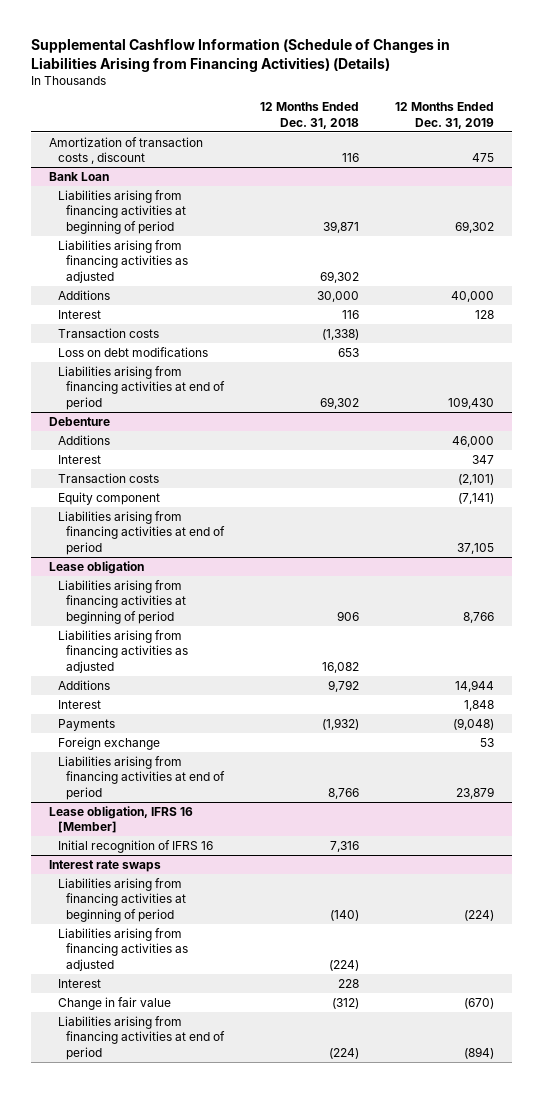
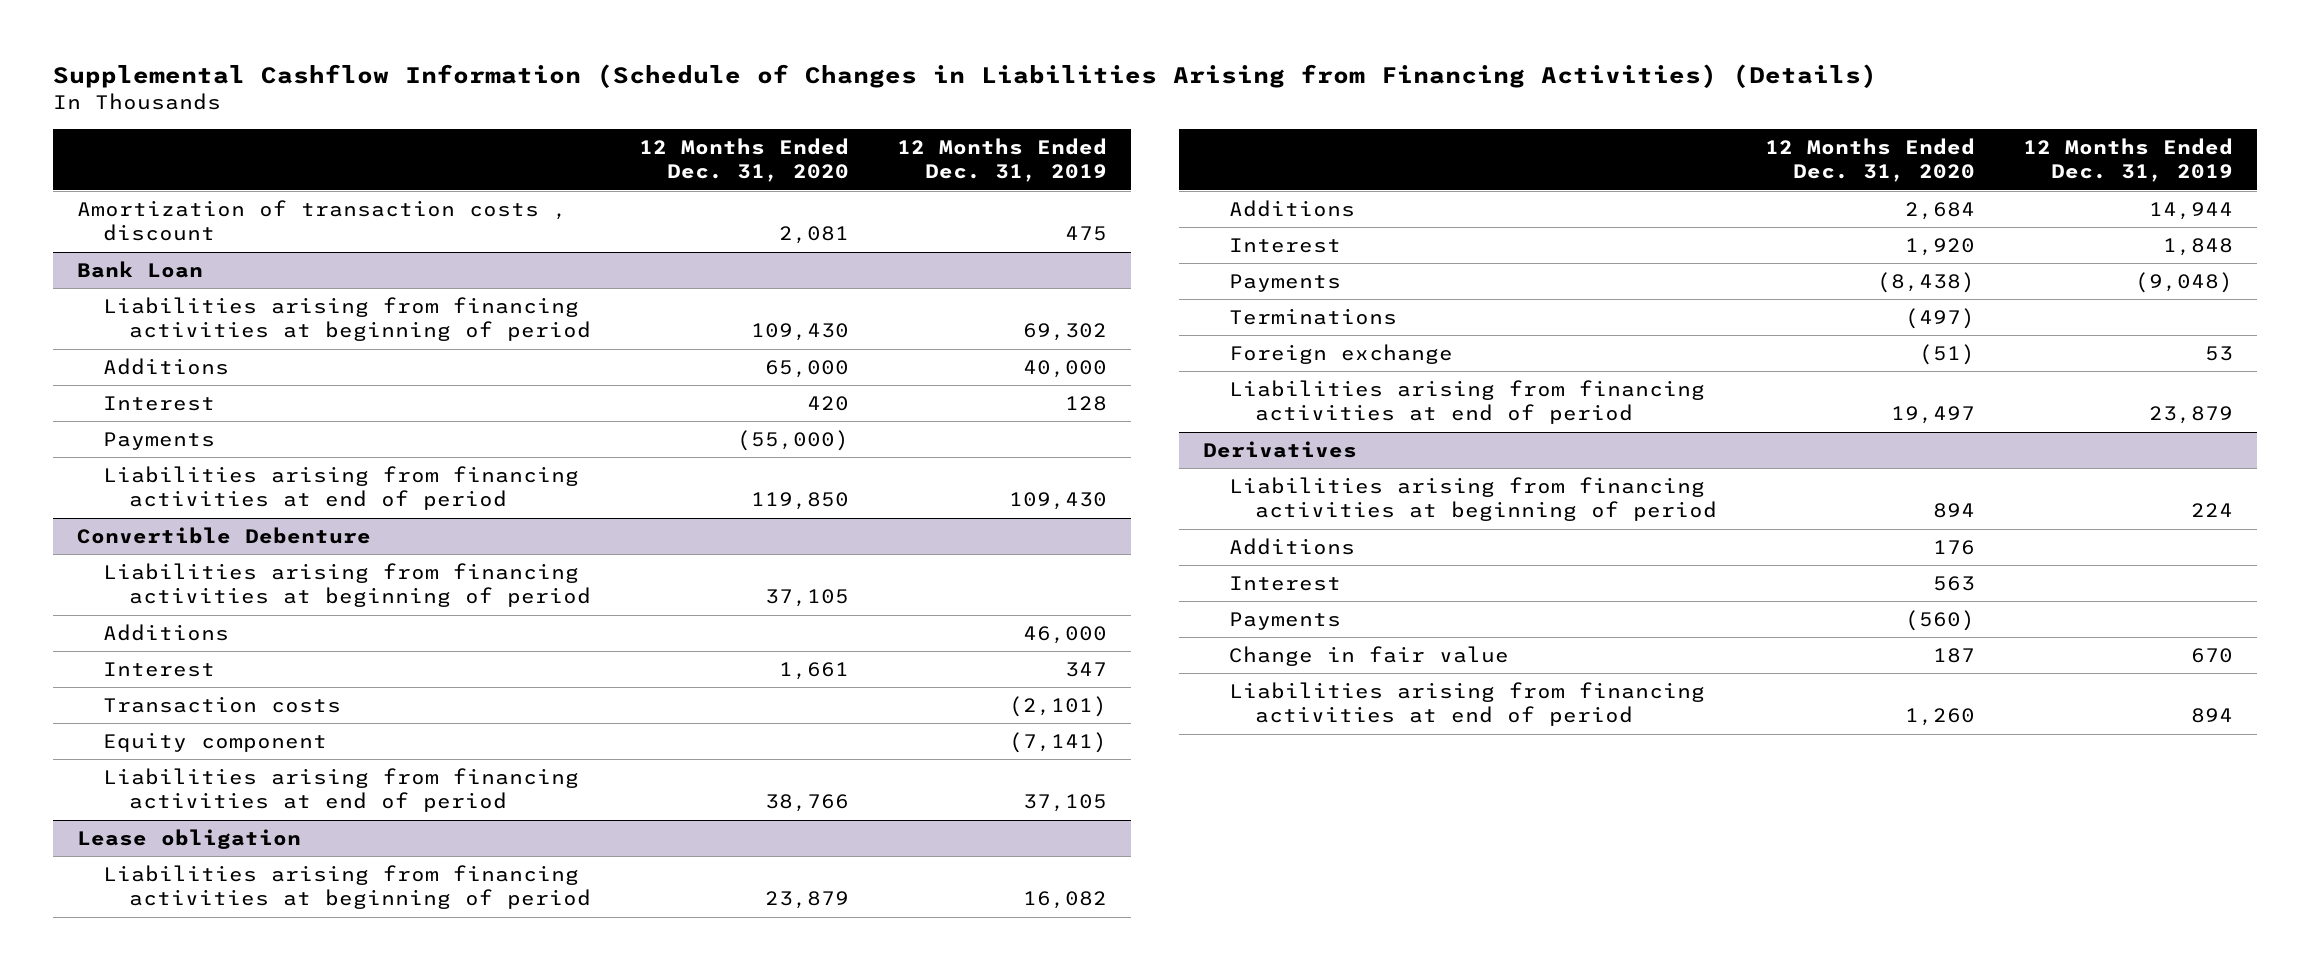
- | 12 Months Ended Dec. 31, 2018 | 12 Months Ended Dec. 31, 2019
+ | 12 Months Ended Dec. 31, 2020 | 12 Months Ended Dec. 31, 2019
@ Bank Loan
- Liabilities arising from financing activities as adjusted | 69,302 |
- Transaction costs | (1,338) |
- Loss on debt modifications | 653 |
+ Payments | (55,000) |
- Debenture
+ Convertible Debenture
+ Liabilities arising from financing activities at beginning of period | 37,105 |
@ Lease obligation
- Liabilities arising from financing activities at beginning of period | 906 | 8,766
- Liabilities arising from financing activities as adjusted | 16,082 |
+ Liabilities arising from financing activities at beginning of period | 23,879 | 16,082
+ Terminations | (497) |
- Lease obligation, IFRS 16 [Member]
- Initial recognition of IFRS 16 | 7,316 |
- Interest rate swaps
- Liabilities arising from financing activities at beginning of period | (140) | (224)
- Liabilities arising from financing activities as adjusted | (224) |
+ Derivatives
+ Liabilities arising from financing activities at beginning of period | 894 | 224
+ Additions | 176 |
- Change in fair value | (312) | (670)
- Liabilities arising from financing activities at end of period | (224) | (894)
+ Payments | (560) |
+ Change in fair value | 187 | 670
+ Liabilities arising from financing activities at end of period | 1,260 | 894

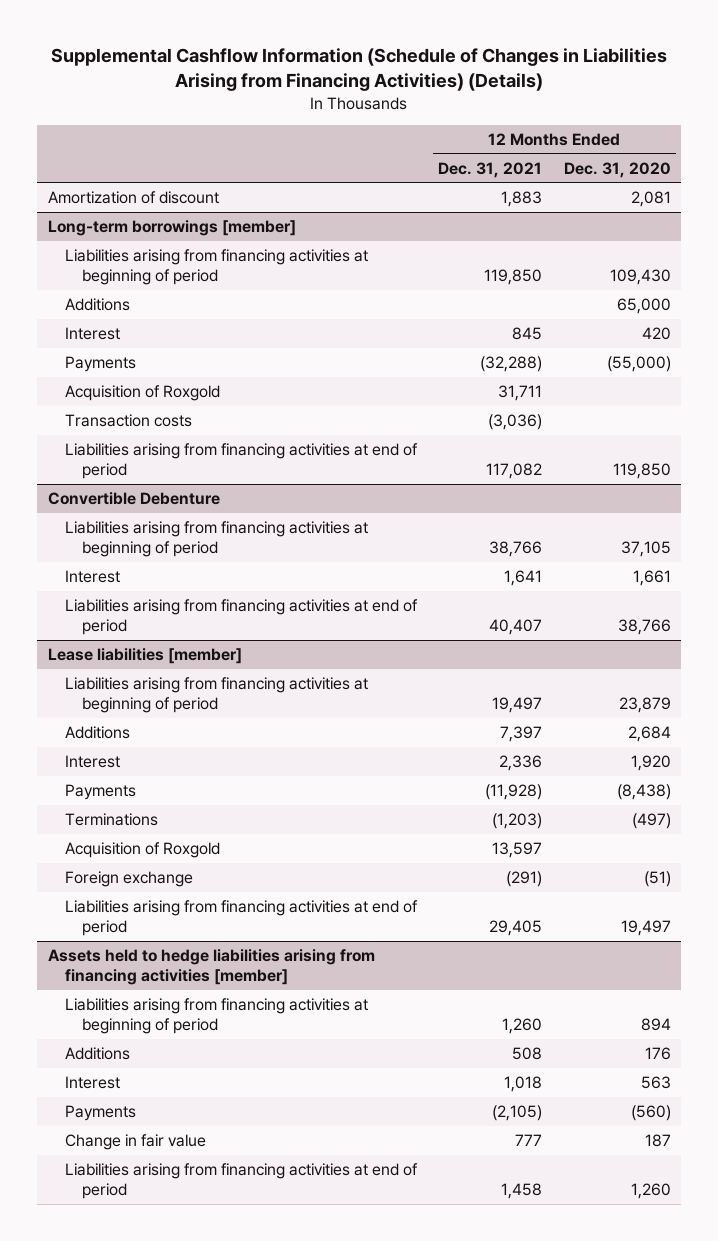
- | 12 Months Ended Dec. 31, 2020 | 12 Months Ended Dec. 31, 2019
+ | 12 Months Ended Dec. 31, 2021 | 12 Months Ended Dec. 31, 2020
- Amortization of transaction costs , discount | 2,081 | 475
- Bank Loan
+ Amortization of discount | 1,883 | 2,081
+ Long-term borrowings [member]
+ Acquisition of Roxgold | 31,711 |
+ Transaction costs | (3,036) |
@ Convertible Debenture
- Additions | | 46,000
- Transaction costs | | (2,101)
- Equity component | | (7,141)
- Lease obligation
+ Lease liabilities [member]
+ Acquisition of Roxgold | 13,597 |
- Derivatives
+ Assets held to hedge liabilities arising from financing activities [member]

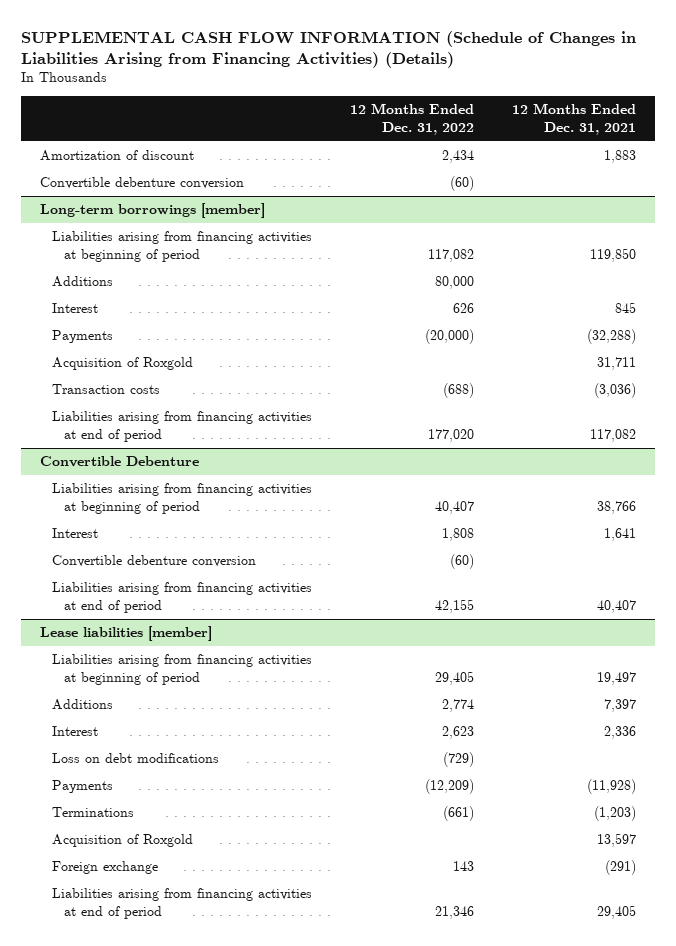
- Supplemental Cashflow Information (Schedule of Changes in Liabilities Arising from Financing Activities) (Details)
+ SUPPLEMENTAL CASH FLOW INFORMATION (Schedule of Changes in Liabilities Arising from Financing Activities) (Details)
- | 12 Months Ended Dec. 31, 2021 | 12 Months Ended Dec. 31, 2020
+ | 12 Months Ended Dec. 31, 2022 | 12 Months Ended Dec. 31, 2021
+ Convertible debenture conversion | (60) |
@ Convertible Debenture
+ Convertible debenture conversion | (60) |
@ Lease liabilities [member]
+ Loss on debt modifications | (729) |
- Assets held to hedge liabilities arising from financing activities [member]
- Liabilities arising from financing activities at beginning of period | 1,260 | 894
- Additions | 508 | 176
- Interest | 1,018 | 563
- Payments | (2,105) | (560)
- Change in fair value | 777 | 187
- Liabilities arising from financing activities at end of period | 1,458 | 1,260

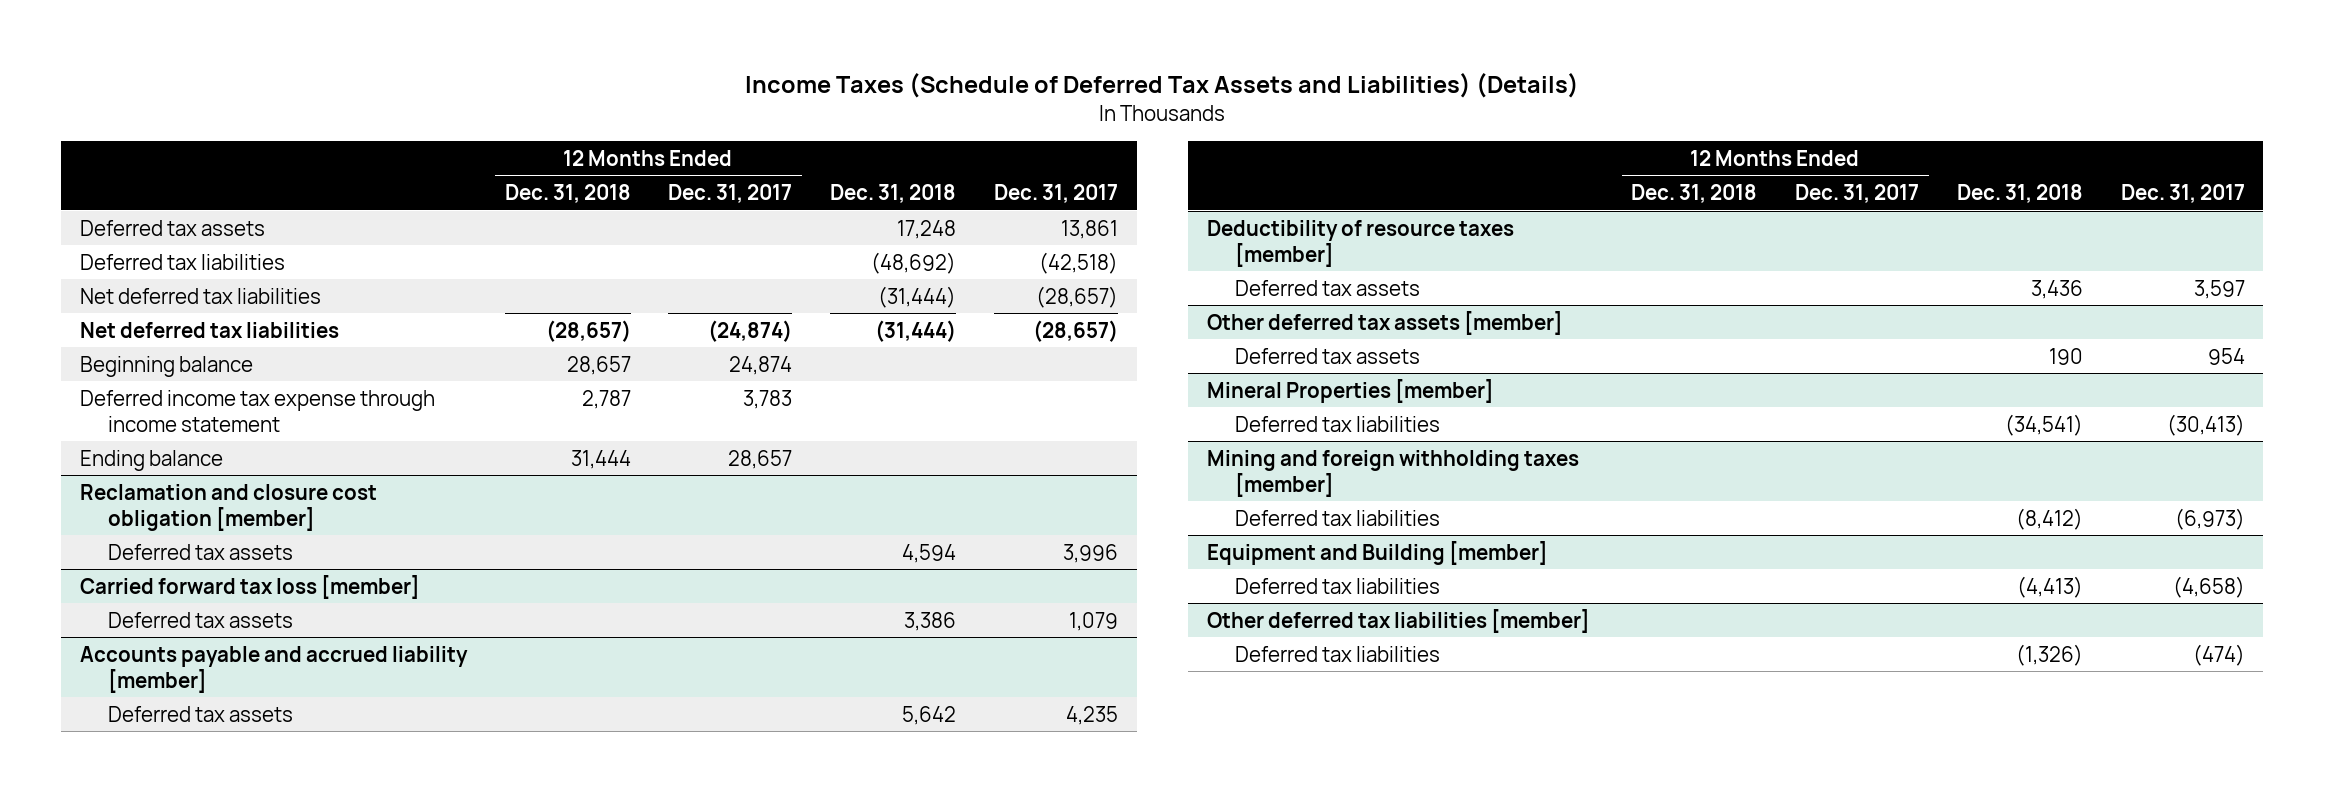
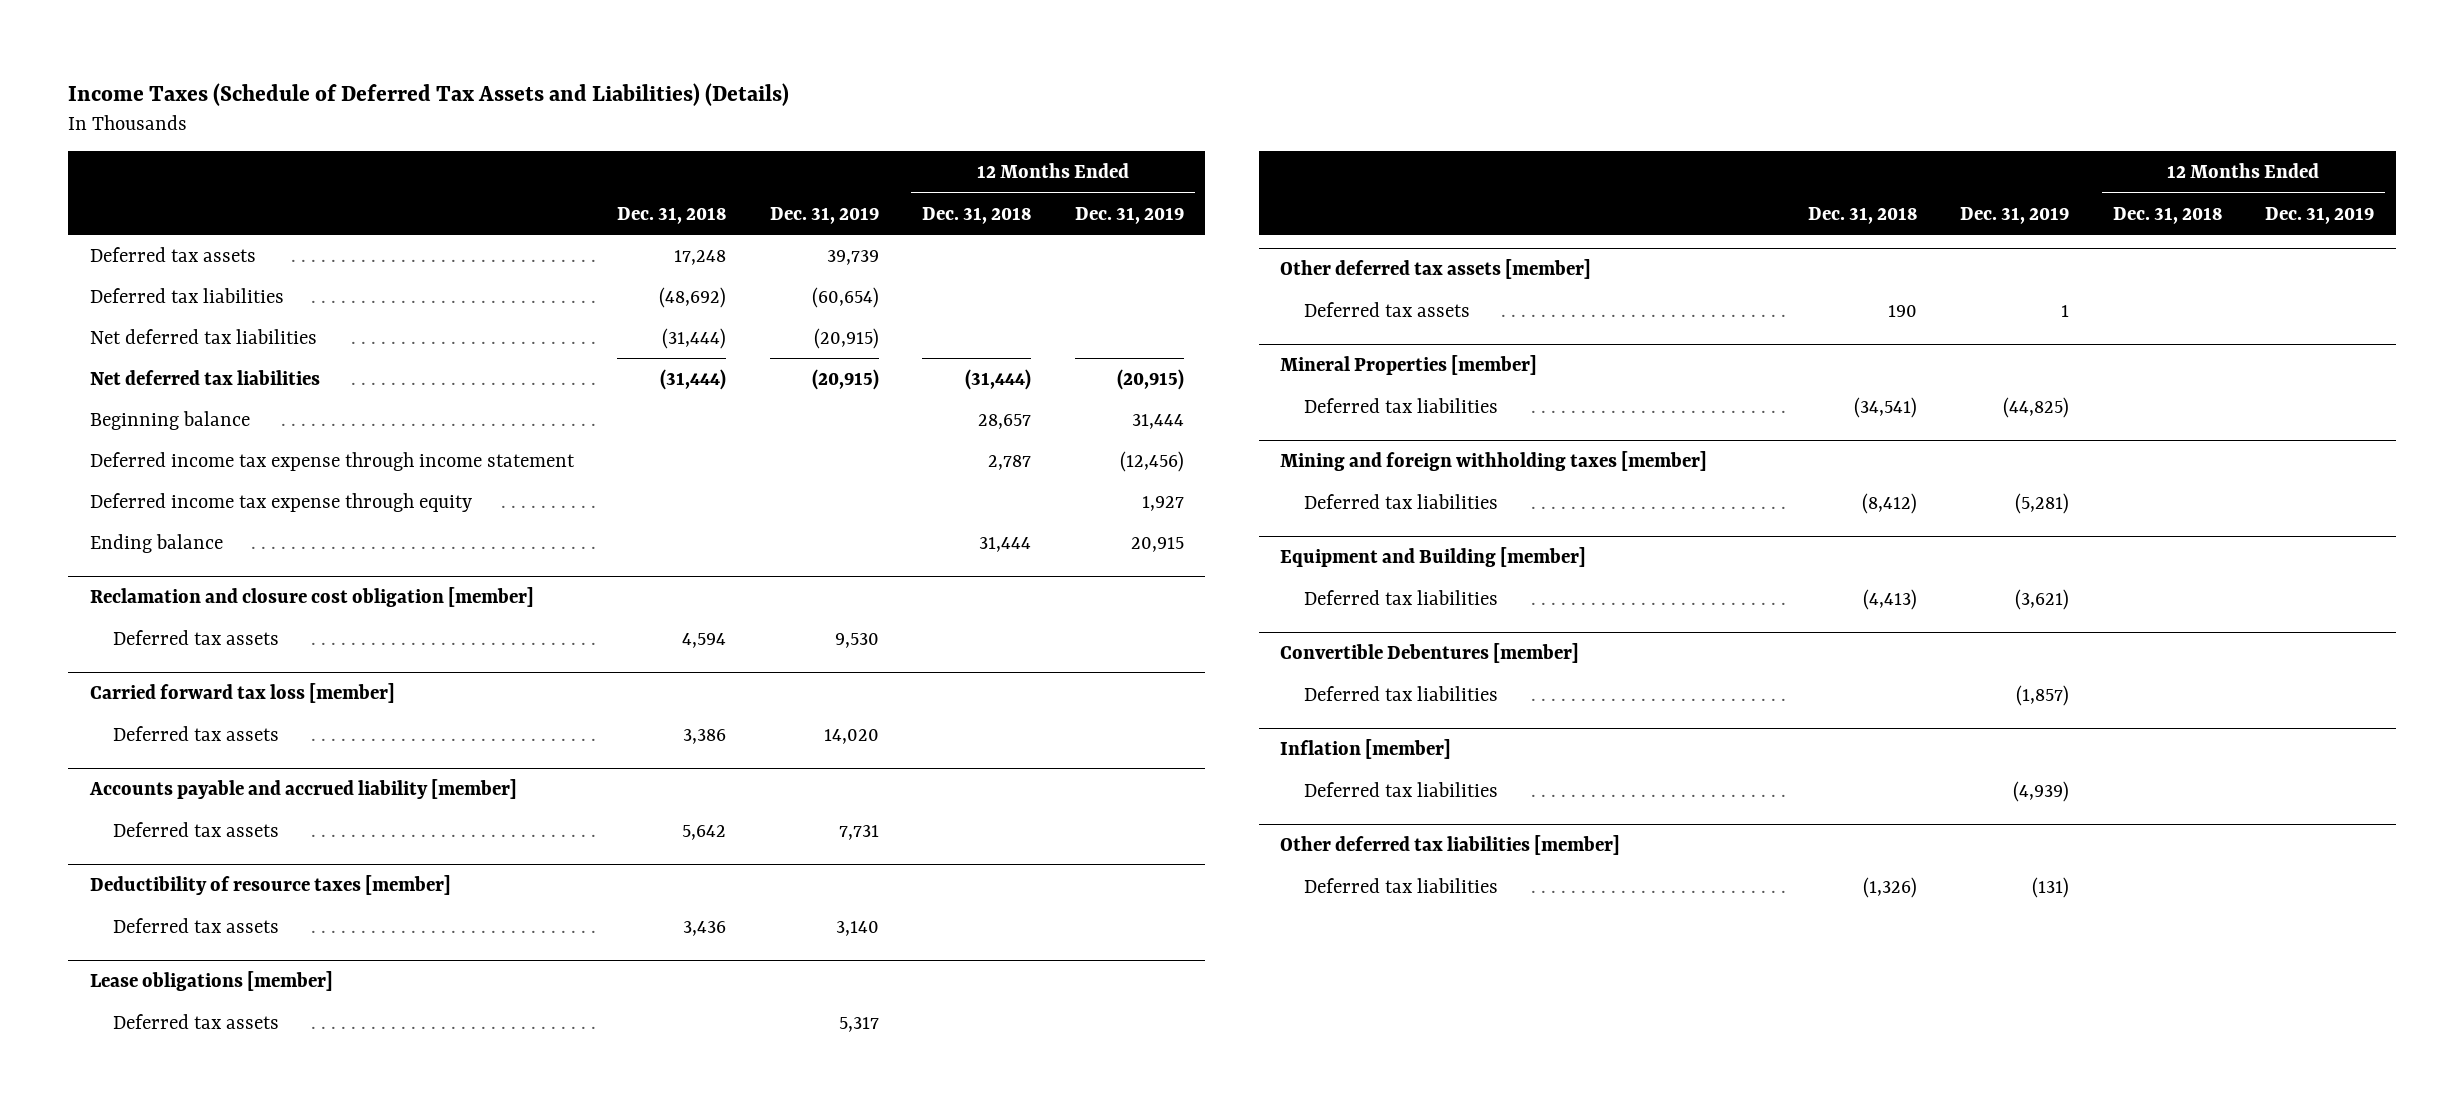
- | 12 Months Ended Dec. 31, 2018 | 12 Months Ended Dec. 31, 2017 | Dec. 31, 2018 | Dec. 31, 2017
+ | Dec. 31, 2018 | Dec. 31, 2019 | 12 Months Ended Dec. 31, 2018 | 12 Months Ended Dec. 31, 2019
- Net deferred tax liabilities | (28,657) | (24,874) | (31,444) | (28,657)
+ Net deferred tax liabilities | (31,444) | (20,915) | (31,444) | (20,915)
+ Deferred income tax expense through equity | | | | 1,927
+ Lease obligations [member]
+ Deferred tax assets | | 5,317 | |
+ Convertible Debentures [member]
+ Deferred tax liabilities | | (1,857) | |
+ Inflation [member]
+ Deferred tax liabilities | | (4,939) | |

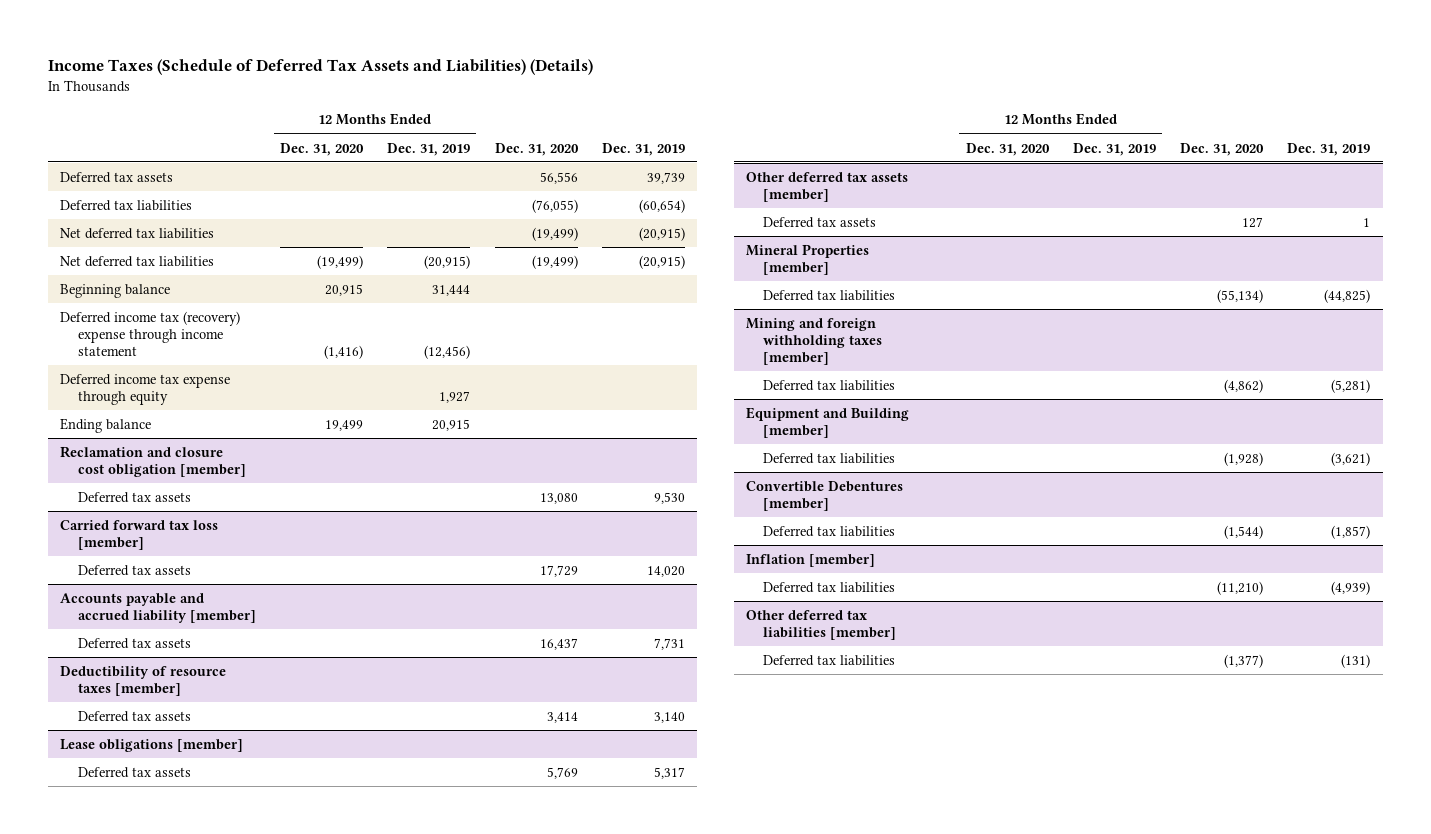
- | Dec. 31, 2018 | Dec. 31, 2019 | 12 Months Ended Dec. 31, 2018 | 12 Months Ended Dec. 31, 2019
+ | 12 Months Ended Dec. 31, 2020 | 12 Months Ended Dec. 31, 2019 | Dec. 31, 2020 | Dec. 31, 2019
- Deferred income tax expense through income statement | | | 2,787 | (12,456)
+ Deferred income tax (recovery) expense through income statement | (1,416) | (12,456) | |

